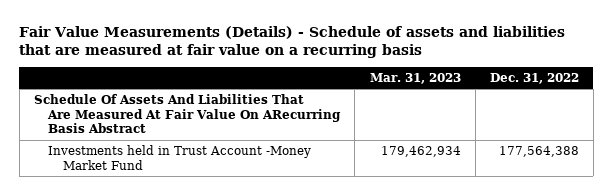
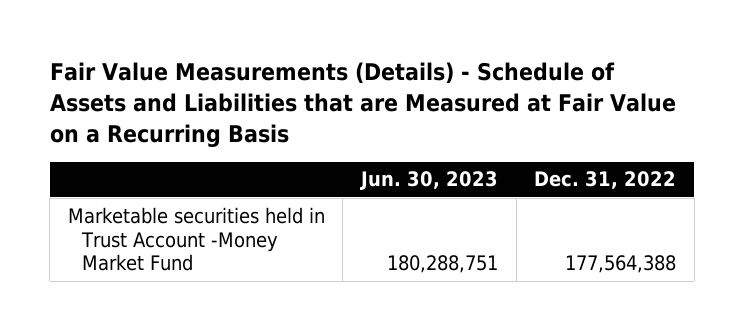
- Fair Value Measurements (Details) - Schedule of assets and liabilities that are measured at fair value on a recurring basis
+ Fair Value Measurements (Details) - Schedule of Assets and Liabilities that are Measured at Fair Value on a Recurring Basis
- | Mar. 31, 2023 | Dec. 31, 2022
+ | Jun. 30, 2023 | Dec. 31, 2022
- Schedule Of Assets And Liabilities That Are Measured At Fair Value On ARecurring Basis Abstract
- Investments held in Trust Account -Money Market Fund | 179,462,934 | 177,564,388
+ Marketable securities held in Trust Account -Money Market Fund | 180,288,751 | 177,564,388

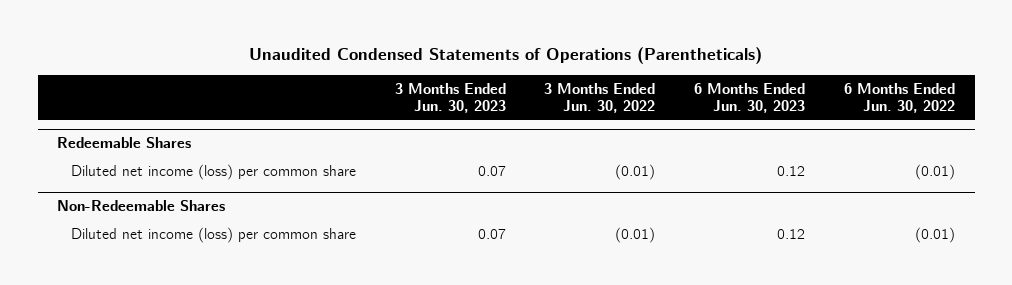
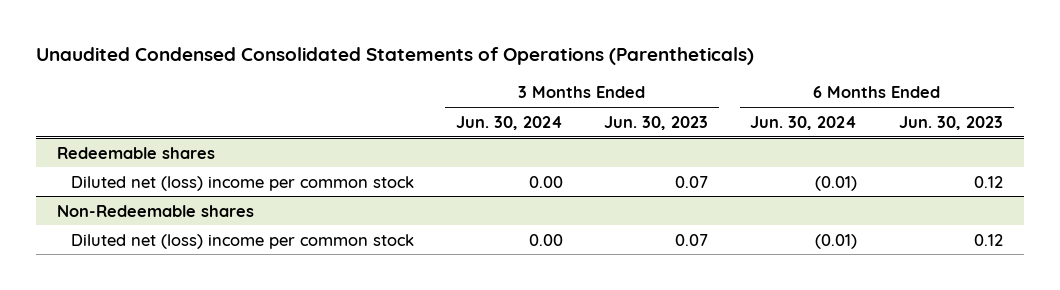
- Unaudited Condensed Statements of Operations (Parentheticals)
+ Unaudited Condensed Consolidated Statements of Operations (Parentheticals)
- | 3 Months Ended Jun. 30, 2023 | 3 Months Ended Jun. 30, 2022 | 6 Months Ended Jun. 30, 2023 | 6 Months Ended Jun. 30, 2022
+ | 3 Months Ended Jun. 30, 2024 | 3 Months Ended Jun. 30, 2023 | 6 Months Ended Jun. 30, 2024 | 6 Months Ended Jun. 30, 2023
- Redeemable Shares
- Diluted net income (loss) per common share | 0.07 | (0.01) | 0.12 | (0.01)
- Non-Redeemable Shares
- Diluted net income (loss) per common share | 0.07 | (0.01) | 0.12 | (0.01)
+ Redeemable shares
+ Diluted net (loss) income per common stock | 0.00 | 0.07 | (0.01) | 0.12
+ Non-Redeemable shares
+ Diluted net (loss) income per common stock | 0.00 | 0.07 | (0.01) | 0.12

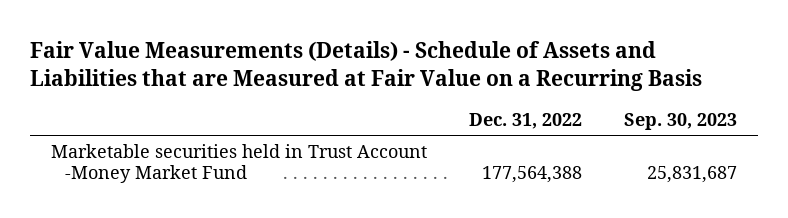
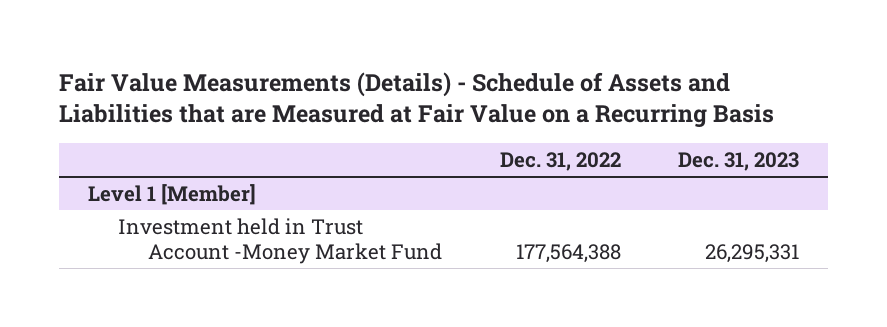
- | Dec. 31, 2022 | Sep. 30, 2023
+ | Dec. 31, 2022 | Dec. 31, 2023
- Marketable securities held in Trust Account -Money Market Fund | 177,564,388 | 25,831,687
+ Level 1 [Member]
+ Investment held in Trust Account -Money Market Fund | 177,564,388 | 26,295,331

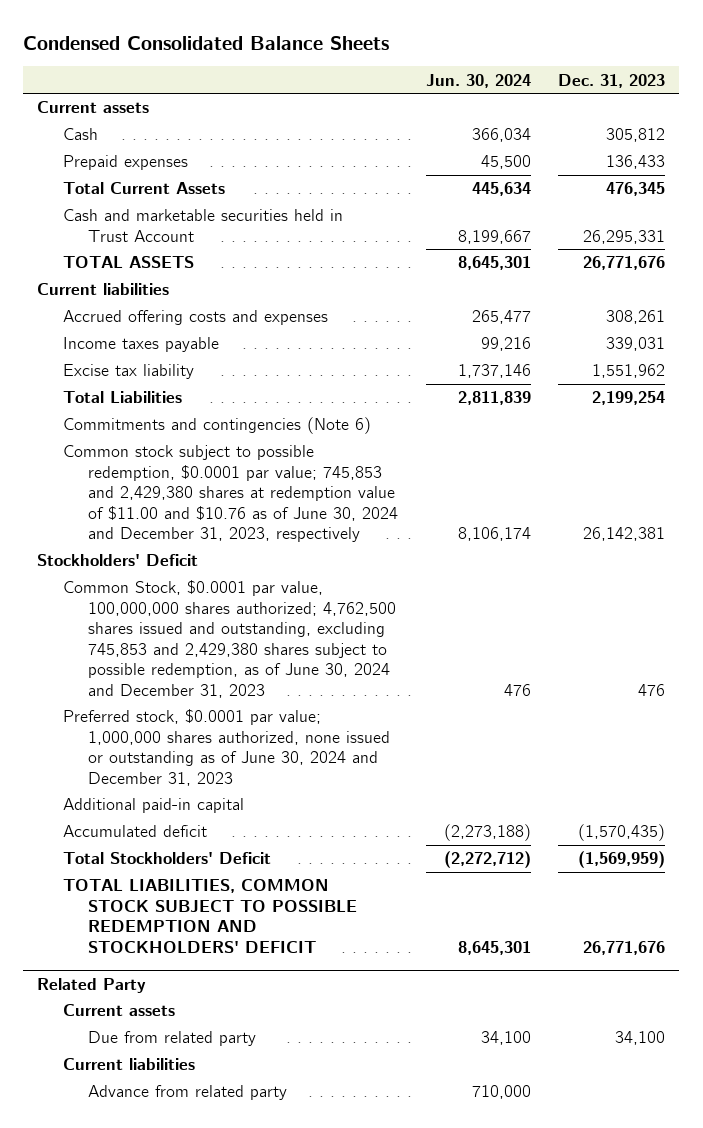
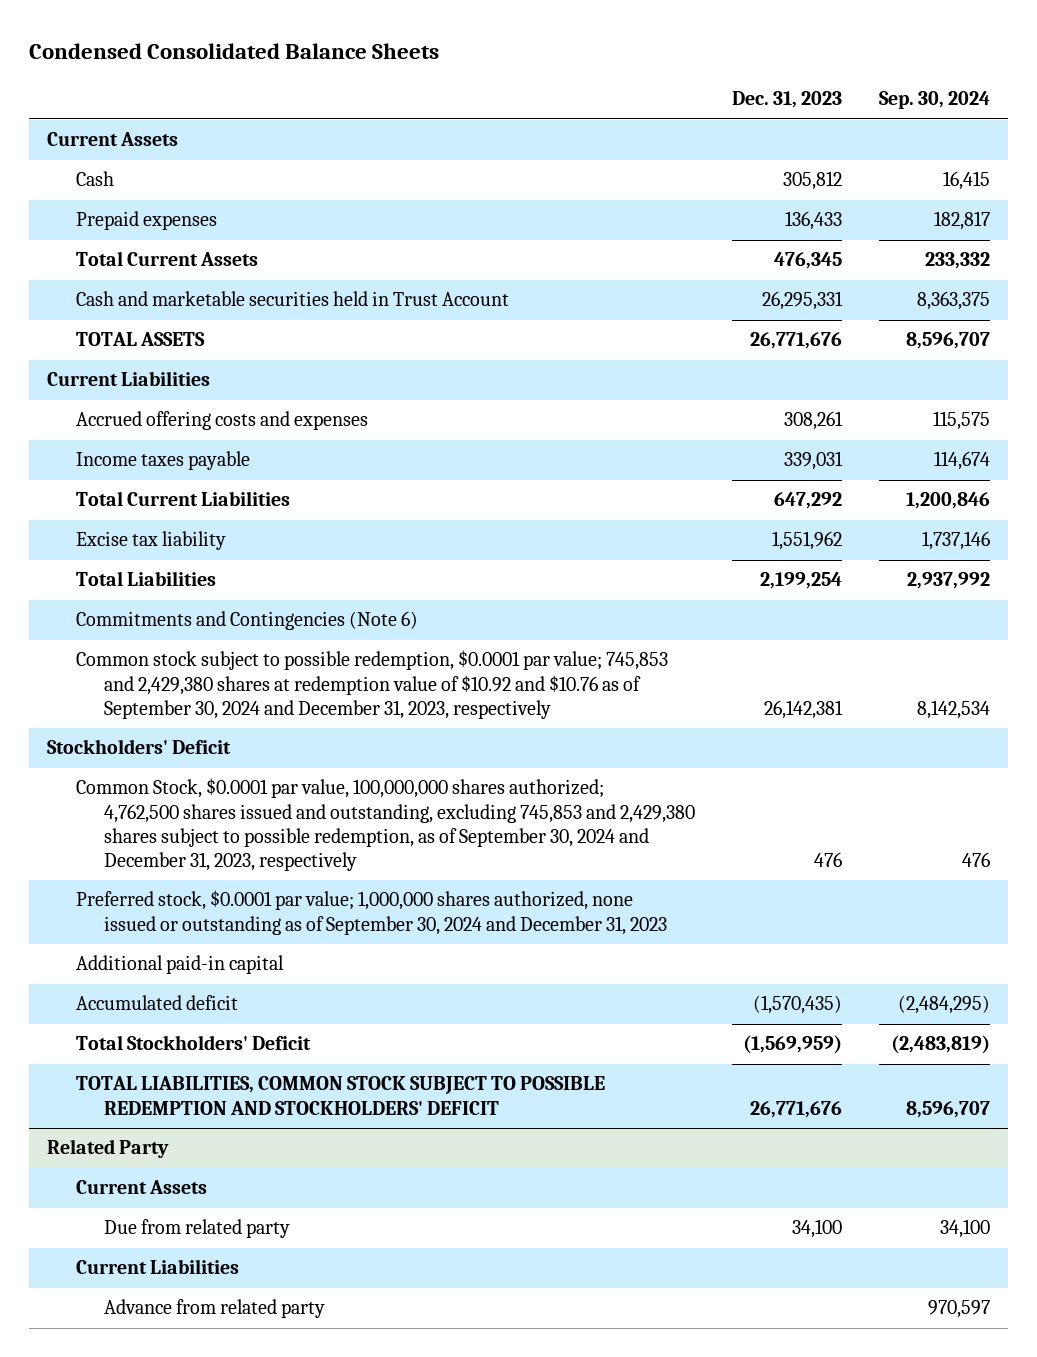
- | Jun. 30, 2024 | Dec. 31, 2023
+ | Dec. 31, 2023 | Sep. 30, 2024
- Current assets
+ Current Assets
- Current liabilities
+ Current Liabilities
+ Total Current Liabilities | 647,292 | 1,200,846
- Commitments and contingencies (Note 6)
- Common stock subject to possible redemption, $0.0001 par value; 745,853 and 2,429,380 shares at redemption value of $11.00 and $10.76 as of June 30, 2024 and December 31, 2023, respectively | 8,106,174 | 26,142,381
+ Commitments and Contingencies (Note 6)
+ Common stock subject to possible redemption, $0.0001 par value; 745,853 and 2,429,380 shares at redemption value of $10.92 and $10.76 as of September 30, 2024 and December 31, 2023, respectively | 26,142,381 | 8,142,534
- Common Stock, $0.0001 par value, 100,000,000 shares authorized; 4,762,500 shares issued and outstanding, excluding 745,853 and 2,429,380 shares subject to possible redemption, as of June 30, 2024 and December 31, 2023 | 476 | 476
- Preferred stock, $0.0001 par value; 1,000,000 shares authorized, none issued or outstanding as of June 30, 2024 and December 31, 2023
+ Common Stock, $0.0001 par value, 100,000,000 shares authorized; 4,762,500 shares issued and outstanding, excluding 745,853 and 2,429,380 shares subject to possible redemption, as of September 30, 2024 and December 31, 2023, respectively | 476 | 476
+ Preferred stock, $0.0001 par value; 1,000,000 shares authorized, none issued or outstanding as of September 30, 2024 and December 31, 2023
@ Related Party
- Current assets
+ Current Assets
- Current liabilities
+ Current Liabilities

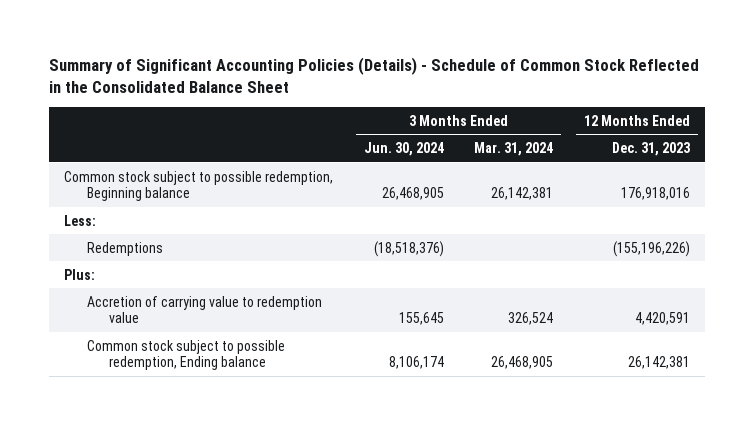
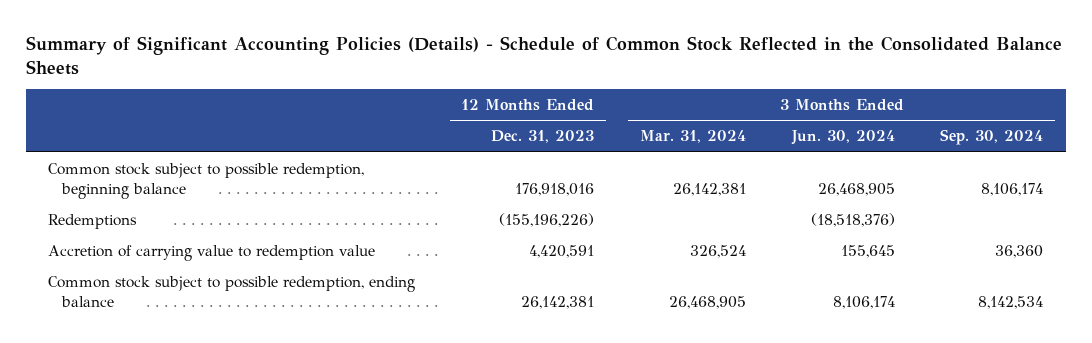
- Summary of Significant Accounting Policies (Details) - Schedule of Common Stock Reflected in the Consolidated Balance Sheet
+ Summary of Significant Accounting Policies (Details) - Schedule of Common Stock Reflected in the Consolidated Balance Sheets
- | 3 Months Ended Jun. 30, 2024 | 3 Months Ended Mar. 31, 2024 | 12 Months Ended Dec. 31, 2023
+ | 12 Months Ended Dec. 31, 2023 | 3 Months Ended Mar. 31, 2024 | 3 Months Ended Jun. 30, 2024 | 3 Months Ended Sep. 30, 2024
- Common stock subject to possible redemption, Beginning balance | 26,468,905 | 26,142,381 | 176,918,016
- Less:
+ Common stock subject to possible redemption, beginning balance | 176,918,016 | 26,142,381 | 26,468,905 | 8,106,174
- Plus:
- Common stock subject to possible redemption, Ending balance | 8,106,174 | 26,468,905 | 26,142,381
+ Common stock subject to possible redemption, ending balance | 26,142,381 | 26,468,905 | 8,106,174 | 8,142,534

